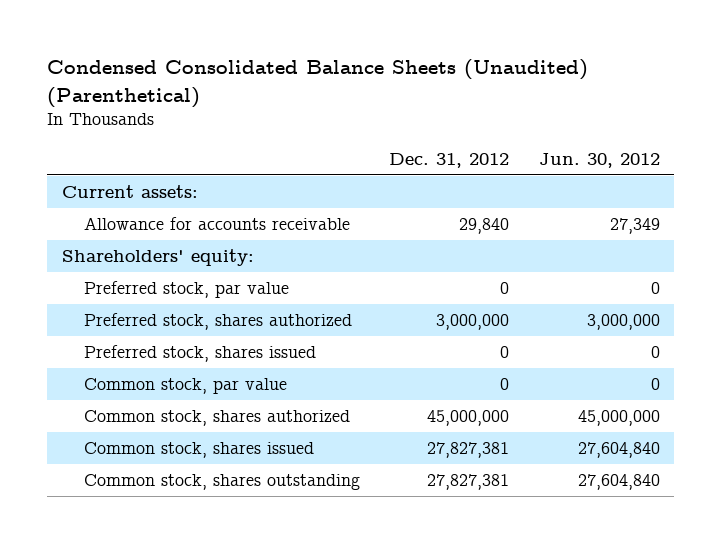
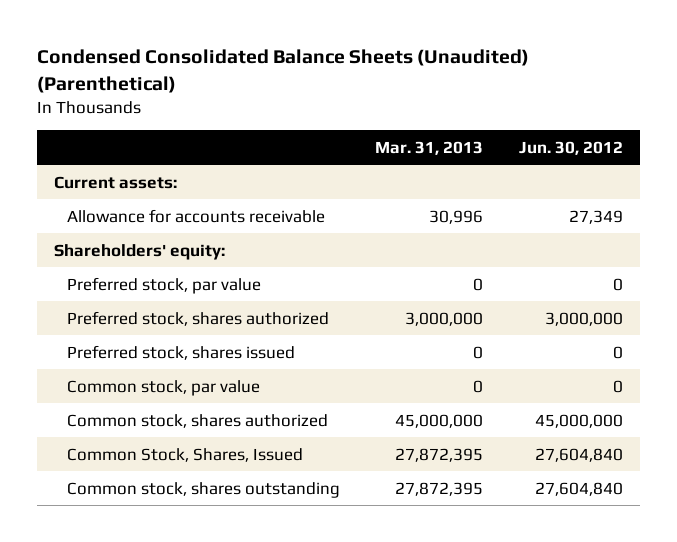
- | Dec. 31, 2012 | Jun. 30, 2012
+ | Mar. 31, 2013 | Jun. 30, 2012
- Common stock, shares issued | 27,827,381 | 27,604,840
+ Common Stock, Shares, Issued | 27,872,395 | 27,604,840

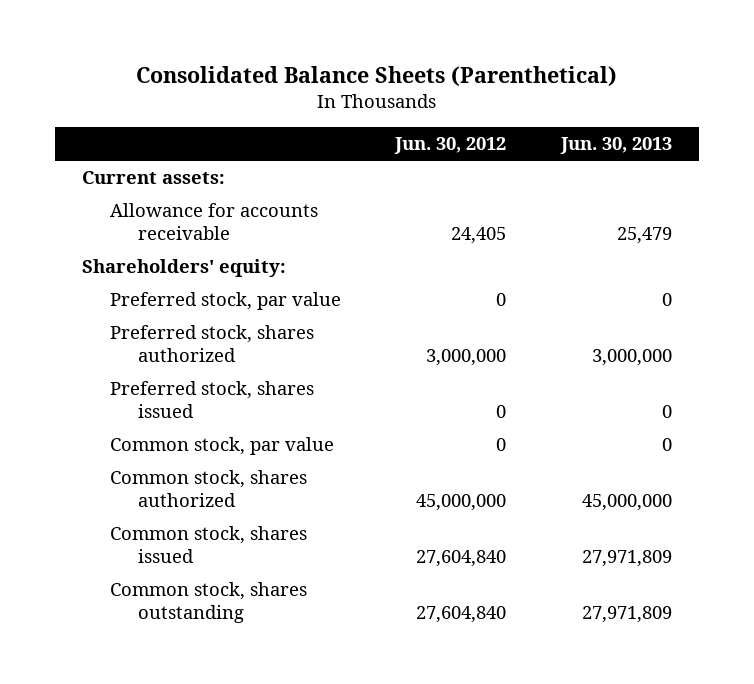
- Condensed Consolidated Balance Sheets (Unaudited) (Parenthetical)
+ Consolidated Balance Sheets (Parenthetical)
- | Mar. 31, 2013 | Jun. 30, 2012
+ | Jun. 30, 2012 | Jun. 30, 2013
- Allowance for accounts receivable | 30,996 | 27,349
+ Allowance for accounts receivable | 24,405 | 25,479
- Common Stock, Shares, Issued | 27,872,395 | 27,604,840
+ Common stock, shares issued | 27,604,840 | 27,971,809

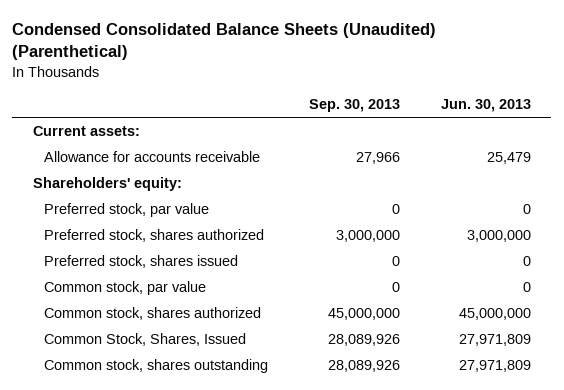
- Consolidated Balance Sheets (Parenthetical)
+ Condensed Consolidated Balance Sheets (Unaudited) (Parenthetical)
- | Jun. 30, 2012 | Jun. 30, 2013
+ | Sep. 30, 2013 | Jun. 30, 2013
- Common stock, shares issued | 27,604,840 | 27,971,809
+ Common Stock, Shares, Issued | 28,089,926 | 27,971,809

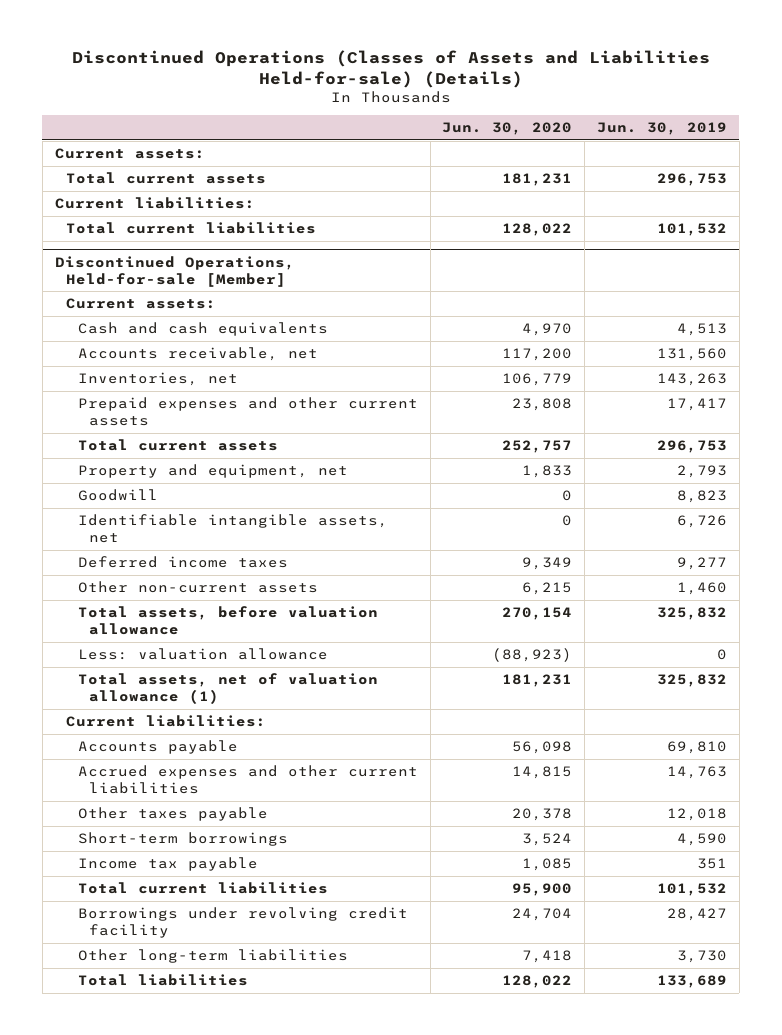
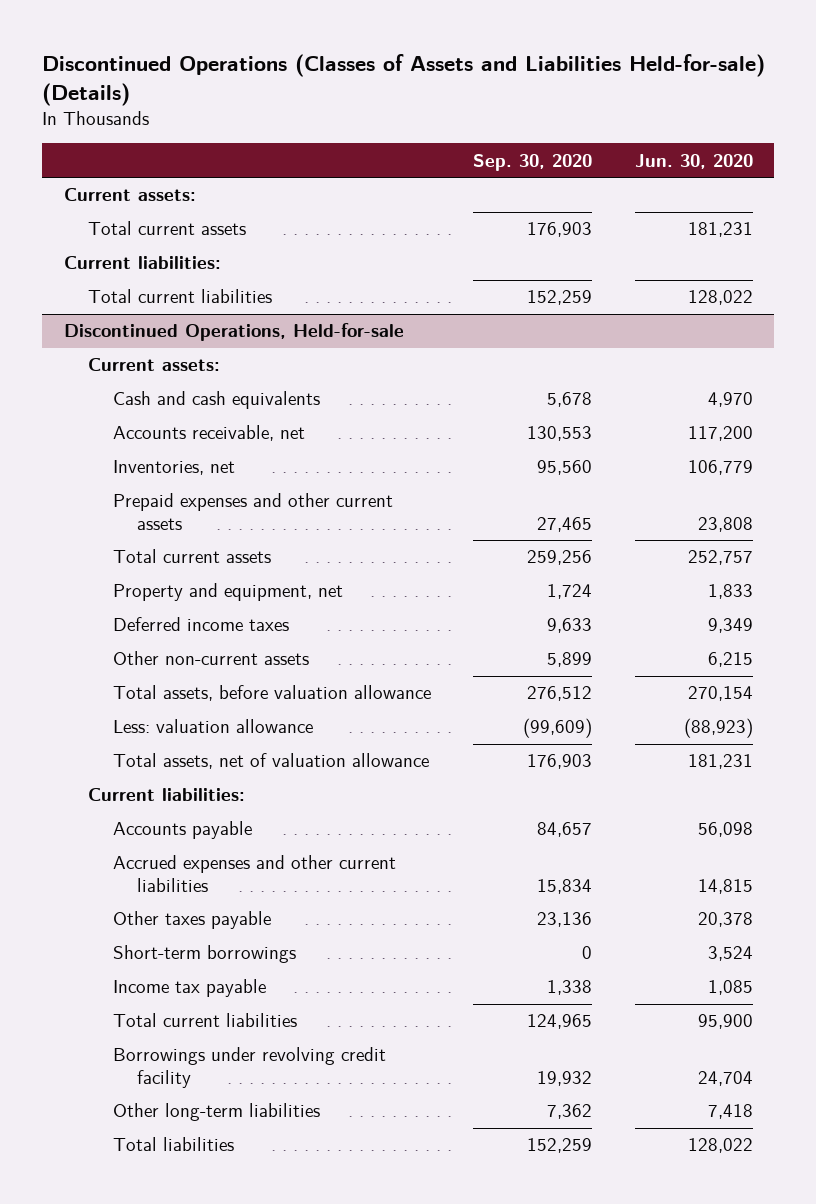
- | Jun. 30, 2020 | Jun. 30, 2019
+ | Sep. 30, 2020 | Jun. 30, 2020
- Discontinued Operations, Held-for-sale [Member]
+ Discontinued Operations, Held-for-sale
- Goodwill | 0 | 8,823
- Identifiable intangible assets, net | 0 | 6,726
- Total assets, net of valuation allowance (1) | 181,231 | 325,832
+ Total assets, net of valuation allowance | 176,903 | 181,231

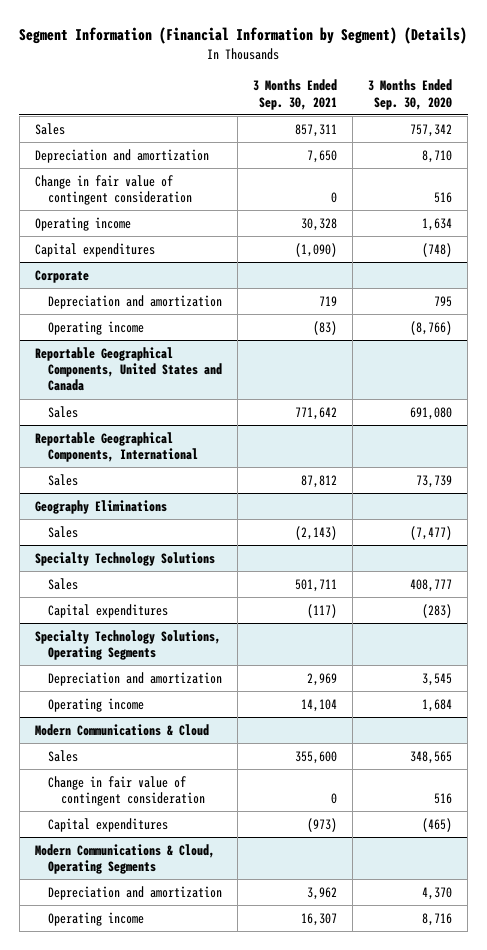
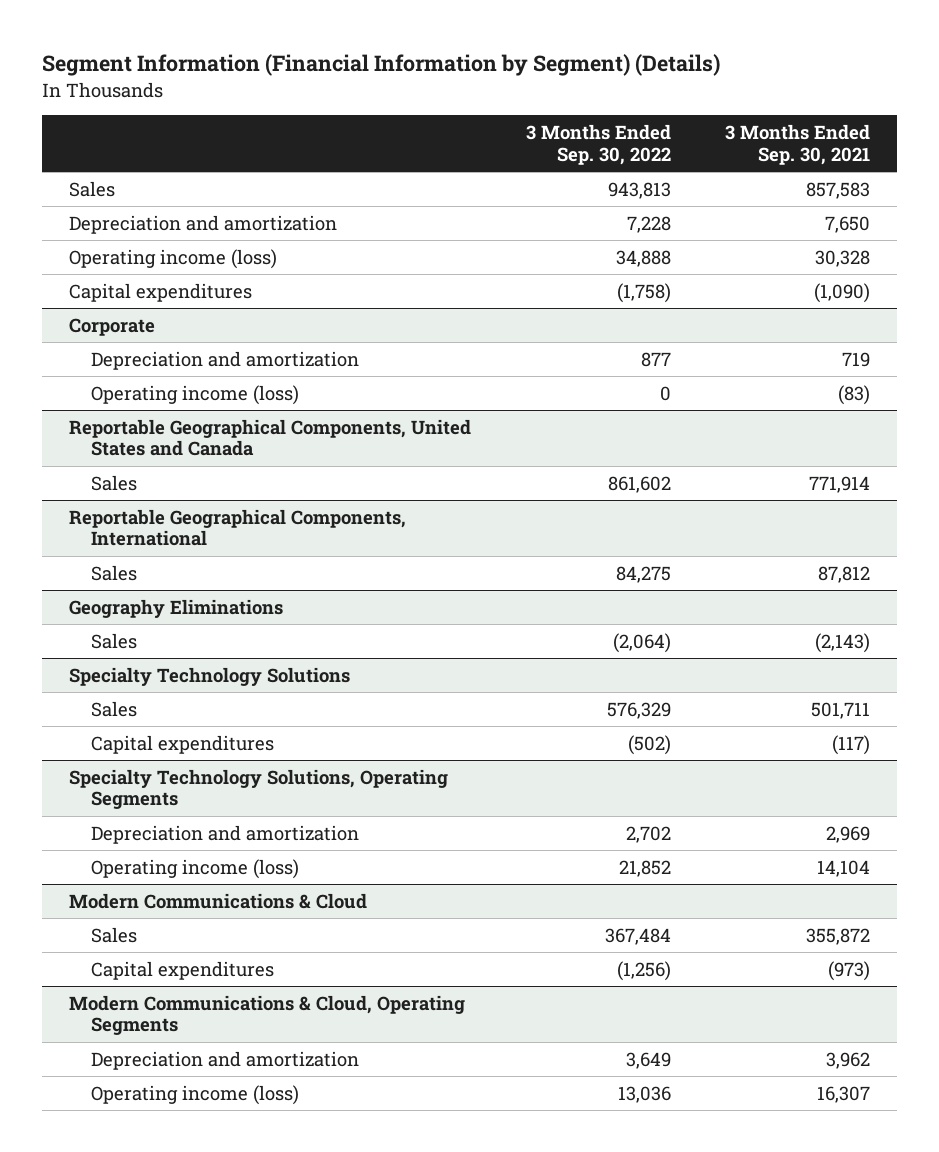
- | 3 Months Ended Sep. 30, 2021 | 3 Months Ended Sep. 30, 2020
+ | 3 Months Ended Sep. 30, 2022 | 3 Months Ended Sep. 30, 2021
- Sales | 857,311 | 757,342
+ Sales | 943,813 | 857,583
- Change in fair value of contingent consideration | 0 | 516
- Operating income | 30,328 | 1,634
+ Operating income (loss) | 34,888 | 30,328
@ Corporate
- Operating income | (83) | (8,766)
+ Operating income (loss) | 0 | (83)
@ Reportable Geographical Components, United States and Canada
- Sales | 771,642 | 691,080
+ Sales | 861,602 | 771,914
@ Specialty Technology Solutions, Operating Segments
- Operating income | 14,104 | 1,684
+ Operating income (loss) | 21,852 | 14,104
@ Modern Communications & Cloud
- Sales | 355,600 | 348,565
- Change in fair value of contingent consideration | 0 | 516
+ Sales | 367,484 | 355,872
@ Modern Communications & Cloud, Operating Segments
- Operating income | 16,307 | 8,716
+ Operating income (loss) | 13,036 | 16,307

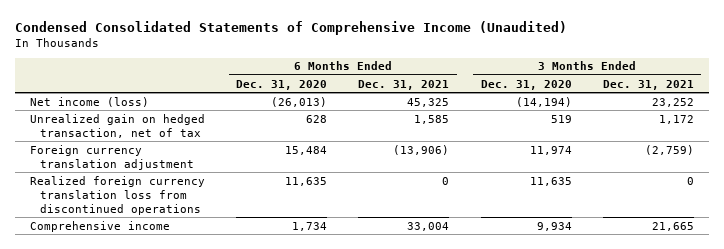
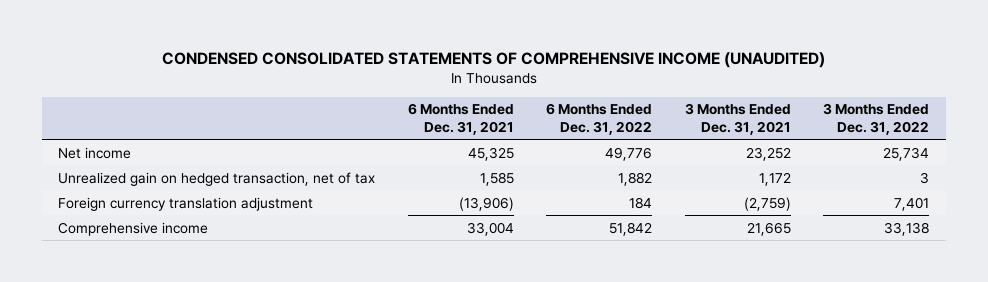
- Condensed Consolidated Statements of Comprehensive Income (Unaudited)
+ CONDENSED CONSOLIDATED STATEMENTS OF COMPREHENSIVE INCOME (UNAUDITED)
- | 6 Months Ended Dec. 31, 2020 | 6 Months Ended Dec. 31, 2021 | 3 Months Ended Dec. 31, 2020 | 3 Months Ended Dec. 31, 2021
+ | 6 Months Ended Dec. 31, 2021 | 6 Months Ended Dec. 31, 2022 | 3 Months Ended Dec. 31, 2021 | 3 Months Ended Dec. 31, 2022
- Net income (loss) | (26,013) | 45,325 | (14,194) | 23,252
+ Net income | 45,325 | 49,776 | 23,252 | 25,734
- Realized foreign currency translation loss from discontinued operations | 11,635 | 0 | 11,635 | 0

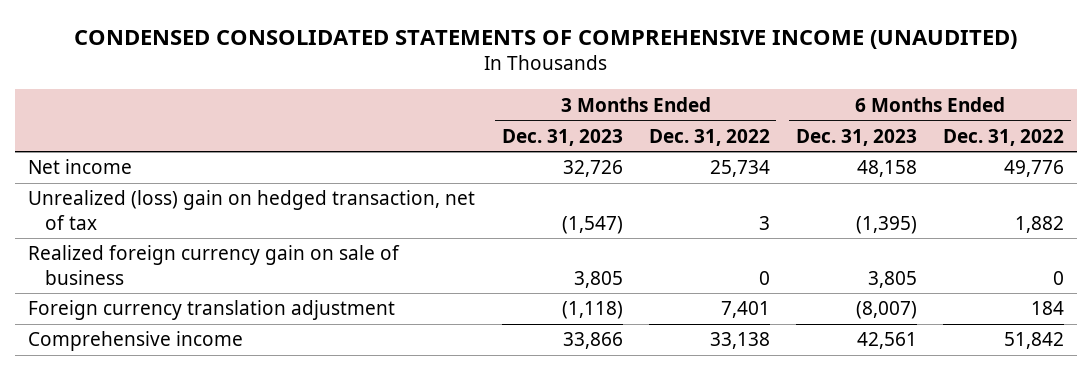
- | 6 Months Ended Dec. 31, 2021 | 6 Months Ended Dec. 31, 2022 | 3 Months Ended Dec. 31, 2021 | 3 Months Ended Dec. 31, 2022
+ | 3 Months Ended Dec. 31, 2023 | 3 Months Ended Dec. 31, 2022 | 6 Months Ended Dec. 31, 2023 | 6 Months Ended Dec. 31, 2022
- Unrealized gain on hedged transaction, net of tax | 1,585 | 1,882 | 1,172 | 3
+ Unrealized (loss) gain on hedged transaction, net of tax | (1,547) | 3 | (1,395) | 1,882
+ Realized foreign currency gain on sale of business | 3,805 | 0 | 3,805 | 0

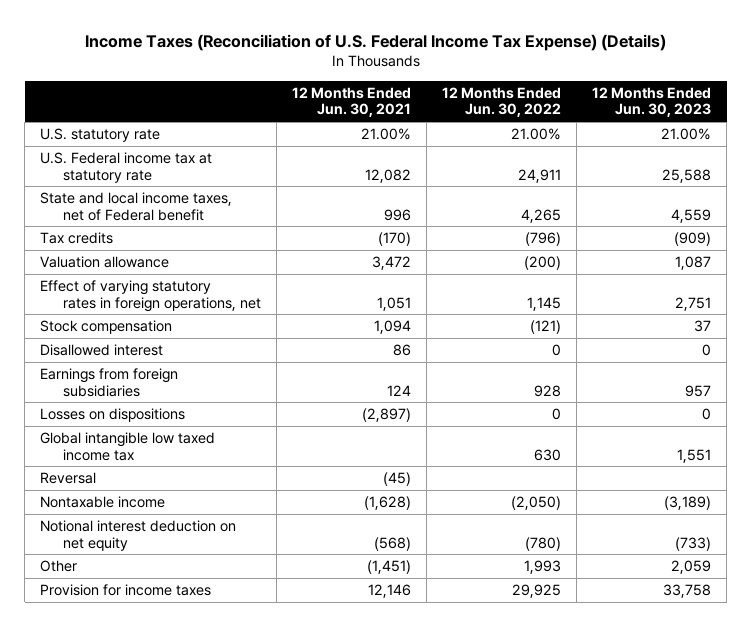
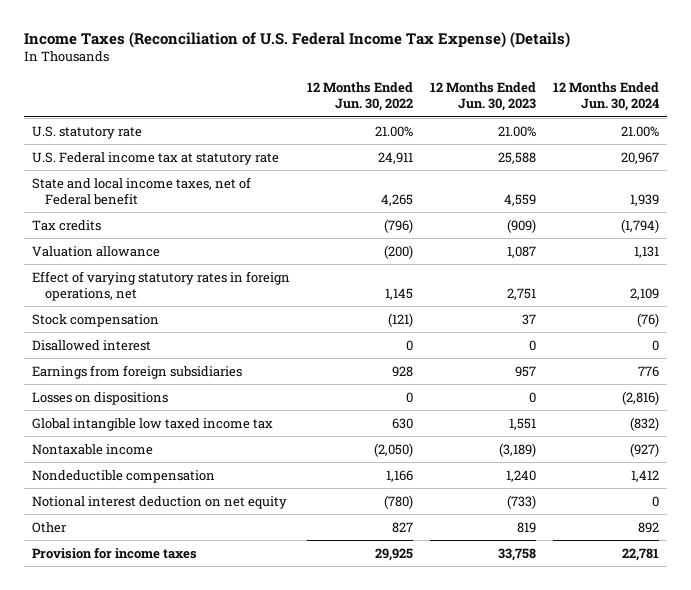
- | 12 Months Ended Jun. 30, 2021 | 12 Months Ended Jun. 30, 2022 | 12 Months Ended Jun. 30, 2023
+ | 12 Months Ended Jun. 30, 2022 | 12 Months Ended Jun. 30, 2023 | 12 Months Ended Jun. 30, 2024
- Reversal | (45) | |
+ Nondeductible compensation | 1,166 | 1,240 | 1,412
- Other | (1,451) | 1,993 | 2,059
+ Other | 827 | 819 | 892

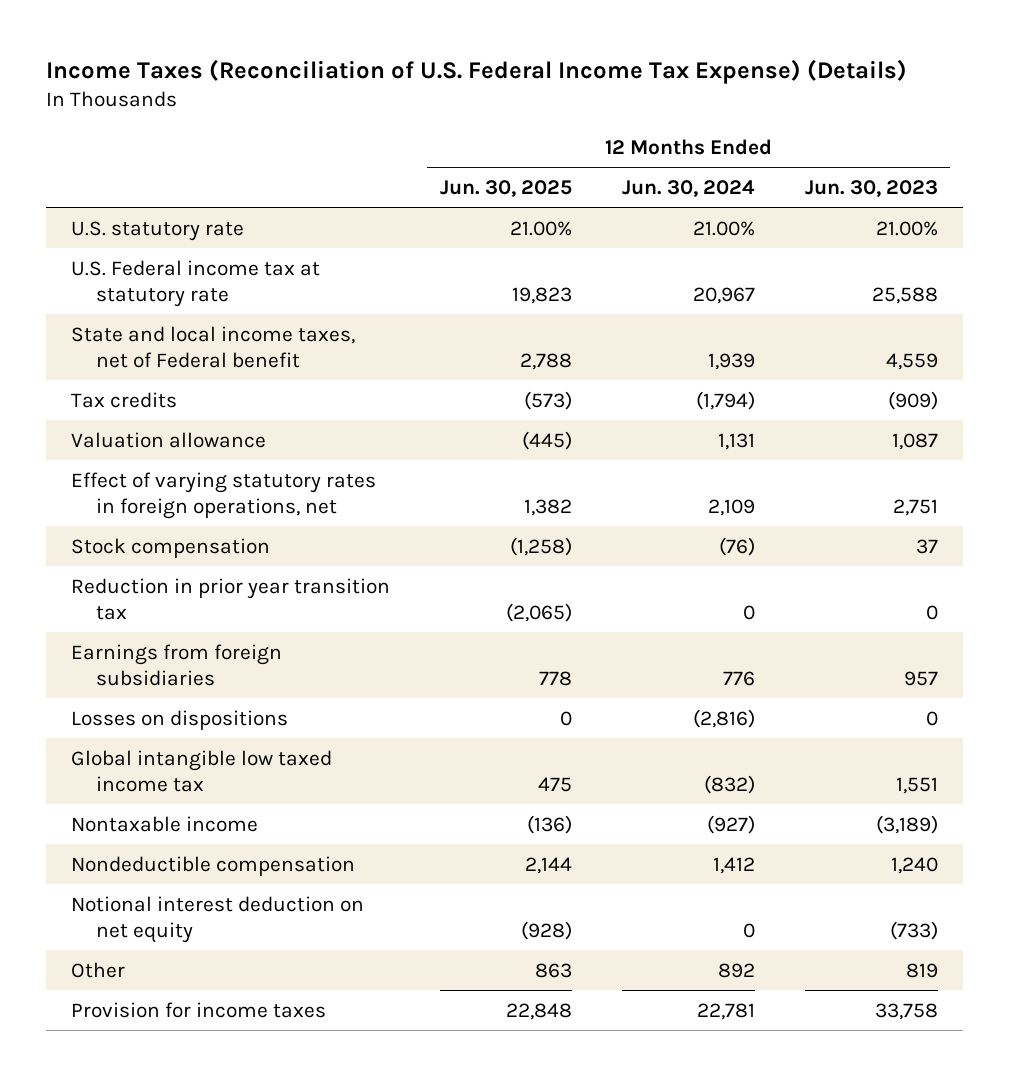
- | 12 Months Ended Jun. 30, 2022 | 12 Months Ended Jun. 30, 2023 | 12 Months Ended Jun. 30, 2024
+ | 12 Months Ended Jun. 30, 2025 | 12 Months Ended Jun. 30, 2024 | 12 Months Ended Jun. 30, 2023
- Disallowed interest | 0 | 0 | 0
+ Reduction in prior year transition tax | (2,065) | 0 | 0

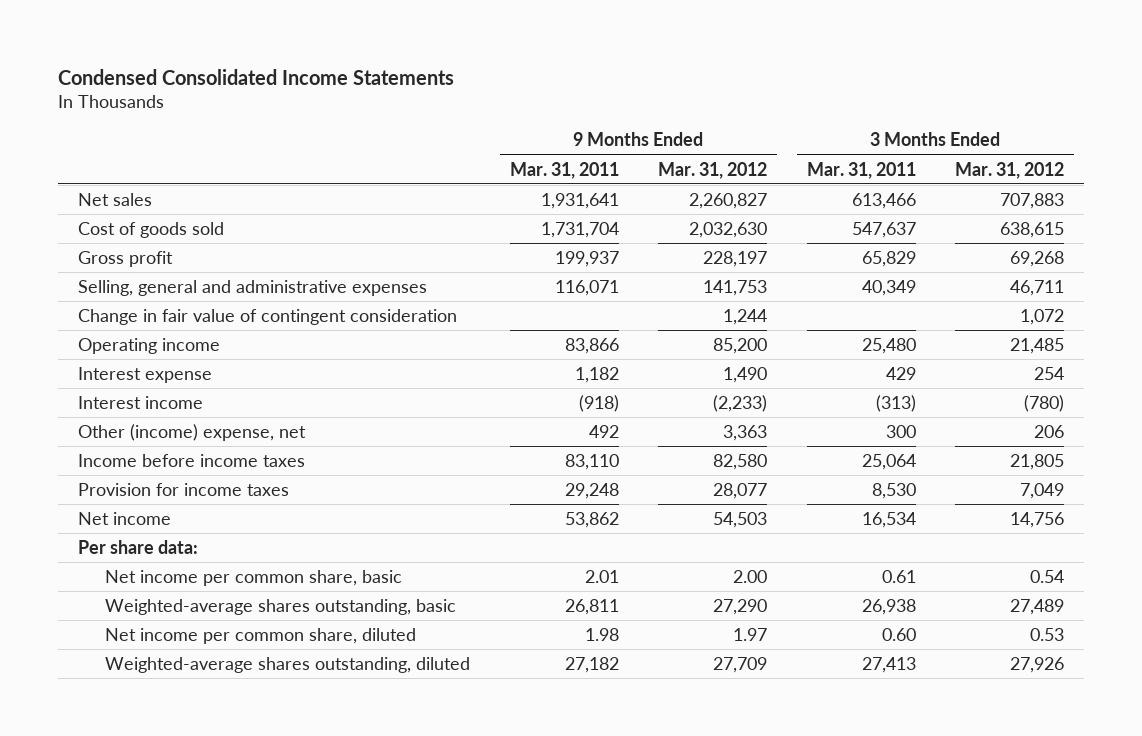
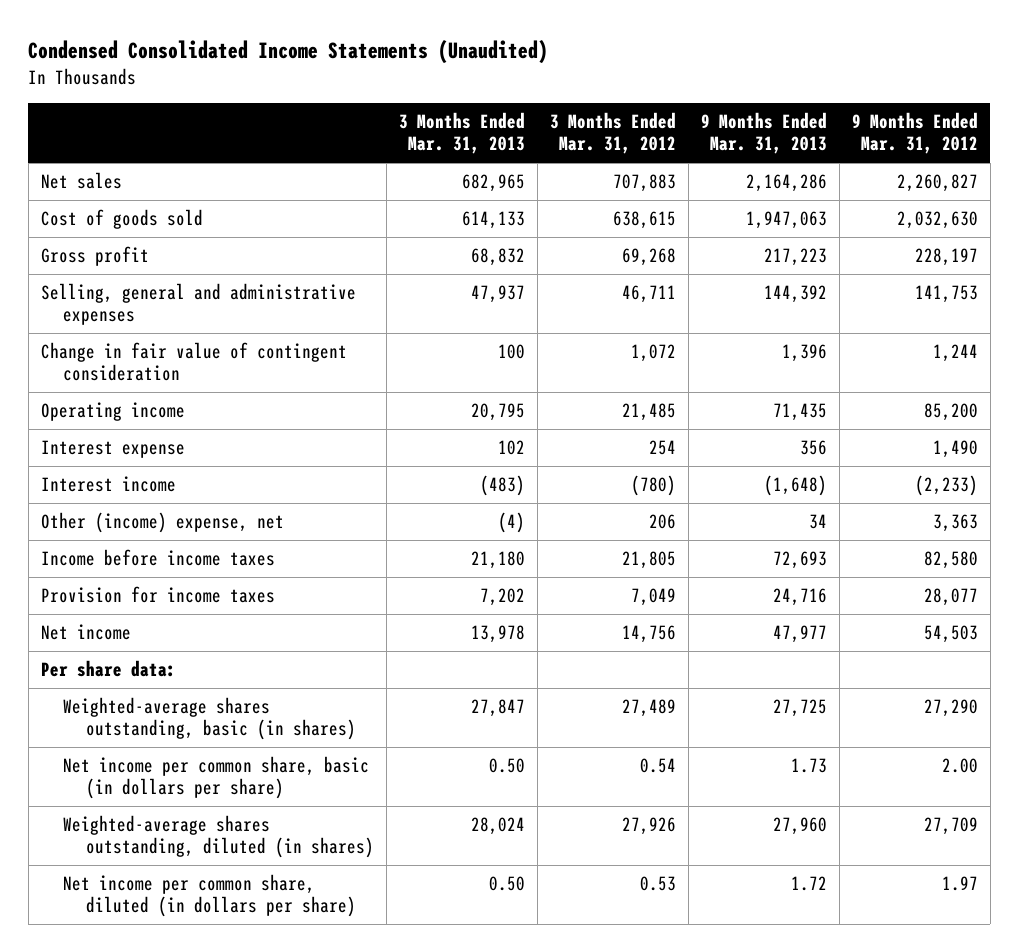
- Condensed Consolidated Income Statements
+ Condensed Consolidated Income Statements (Unaudited)
- | 9 Months Ended Mar. 31, 2011 | 9 Months Ended Mar. 31, 2012 | 3 Months Ended Mar. 31, 2011 | 3 Months Ended Mar. 31, 2012
+ | 3 Months Ended Mar. 31, 2013 | 3 Months Ended Mar. 31, 2012 | 9 Months Ended Mar. 31, 2013 | 9 Months Ended Mar. 31, 2012
- Net income per common share, basic | 2.01 | 2.00 | 0.61 | 0.54
- Weighted-average shares outstanding, basic | 26,811 | 27,290 | 26,938 | 27,489
- Net income per common share, diluted | 1.98 | 1.97 | 0.60 | 0.53
- Weighted-average shares outstanding, diluted | 27,182 | 27,709 | 27,413 | 27,926
+ Weighted-average shares outstanding, basic (in shares) | 27,847 | 27,489 | 27,725 | 27,290
+ Net income per common share, basic (in dollars per share) | 0.50 | 0.54 | 1.73 | 2.00
+ Weighted-average shares outstanding, diluted (in shares) | 28,024 | 27,926 | 27,960 | 27,709
+ Net income per common share, diluted (in dollars per share) | 0.50 | 0.53 | 1.72 | 1.97

